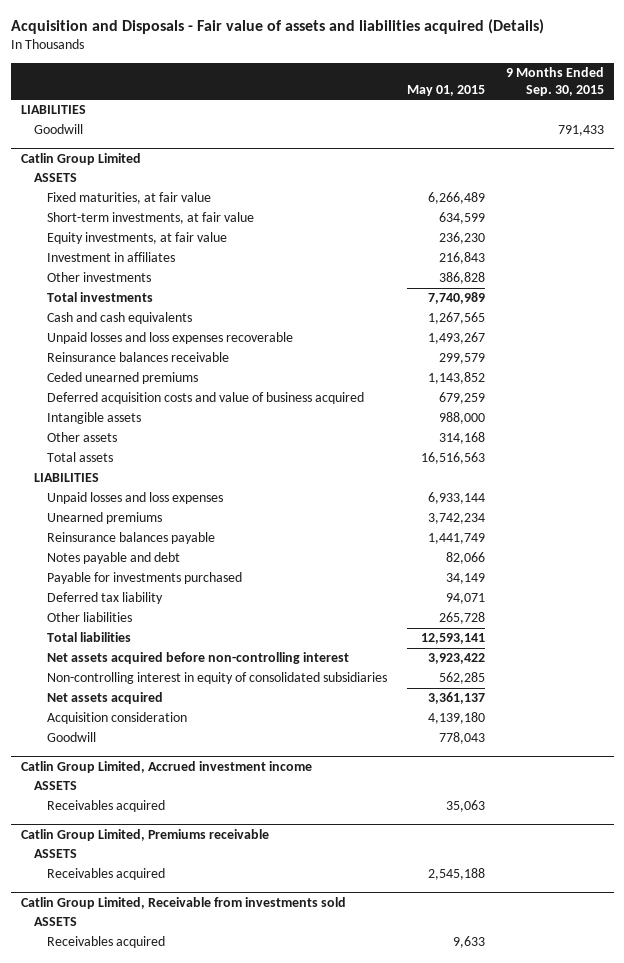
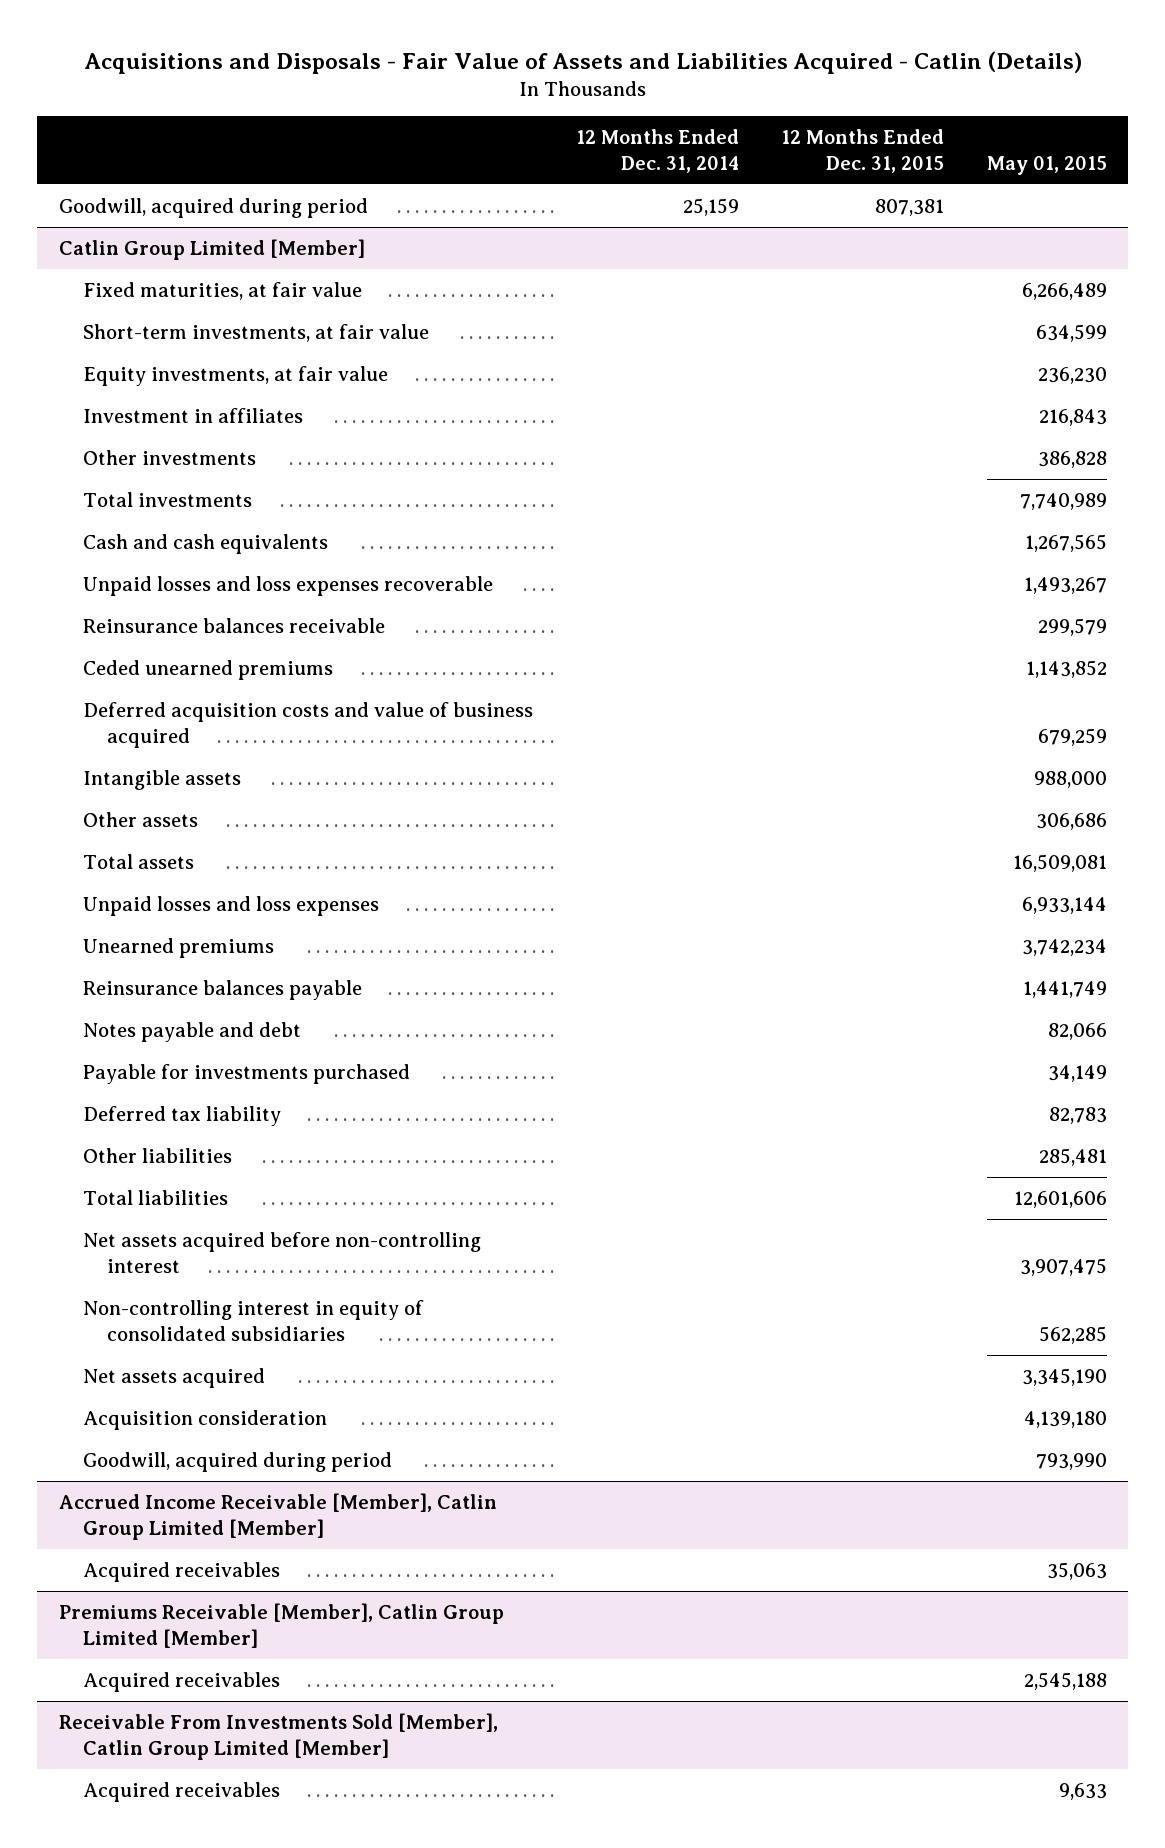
- Acquisition and Disposals - Fair value of assets and liabilities acquired (Details)
+ Acquisitions and Disposals - Fair Value of Assets and Liabilities Acquired - Catlin (Details)
- | May 01, 2015 | 9 Months Ended Sep. 30, 2015
+ | 12 Months Ended Dec. 31, 2014 | 12 Months Ended Dec. 31, 2015 | May 01, 2015
- LIABILITIES
- Goodwill | | 791,433
- Catlin Group Limited
- ASSETS
+ Goodwill, acquired during period | 25,159 | 807,381 |
+ Catlin Group Limited [Member]
- Other assets | 314,168 |
- Total assets | 16,516,563 |
- LIABILITIES
+ Other assets | | | 306,686
+ Total assets | | | 16,509,081
- Deferred tax liability | 94,071 |
- Other liabilities | 265,728 |
- Total liabilities | 12,593,141 |
- Net assets acquired before non-controlling interest | 3,923,422 |
+ Deferred tax liability | | | 82,783
+ Other liabilities | | | 285,481
+ Total liabilities | | | 12,601,606
+ Net assets acquired before non-controlling interest | | | 3,907,475
- Net assets acquired | 3,361,137 |
+ Net assets acquired | | | 3,345,190
- Goodwill | 778,043 |
- Catlin Group Limited, Accrued investment income
- ASSETS
- Receivables acquired | 35,063 |
- Catlin Group Limited, Premiums receivable
- ASSETS
- Receivables acquired | 2,545,188 |
- Catlin Group Limited, Receivable from investments sold
- ASSETS
- Receivables acquired | 9,633 |
+ Goodwill, acquired during period | | | 793,990
+ Accrued Income Receivable [Member], Catlin Group Limited [Member]
+ Acquired receivables | | | 35,063
+ Premiums Receivable [Member], Catlin Group Limited [Member]
+ Acquired receivables | | | 2,545,188
+ Receivable From Investments Sold [Member], Catlin Group Limited [Member]
+ Acquired receivables | | | 9,633

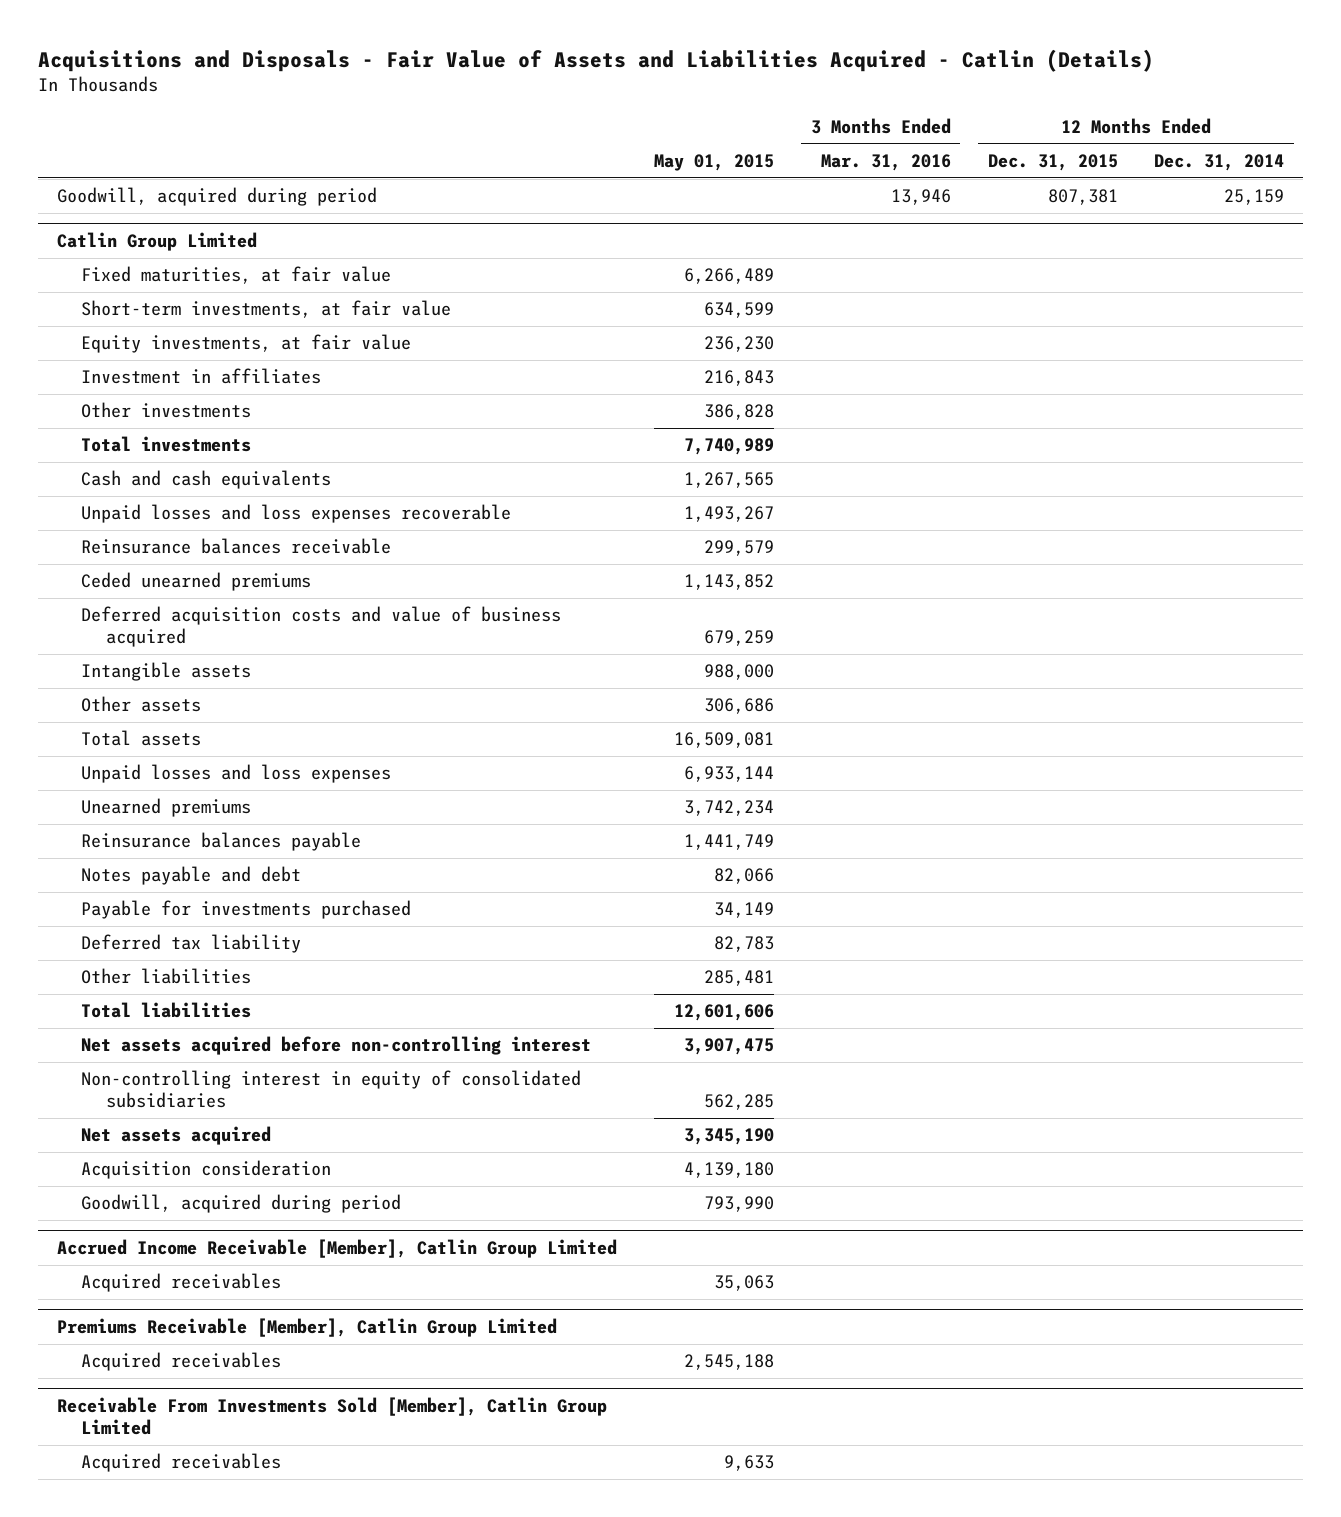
- | 12 Months Ended Dec. 31, 2014 | 12 Months Ended Dec. 31, 2015 | May 01, 2015
+ | May 01, 2015 | 3 Months Ended Mar. 31, 2016 | 12 Months Ended Dec. 31, 2015 | 12 Months Ended Dec. 31, 2014
- Catlin Group Limited [Member]
+ Catlin Group Limited
- Accrued Income Receivable [Member], Catlin Group Limited [Member]
+ Accrued Income Receivable [Member], Catlin Group Limited
- Premiums Receivable [Member], Catlin Group Limited [Member]
+ Premiums Receivable [Member], Catlin Group Limited
- Receivable From Investments Sold [Member], Catlin Group Limited [Member]
+ Receivable From Investments Sold [Member], Catlin Group Limited

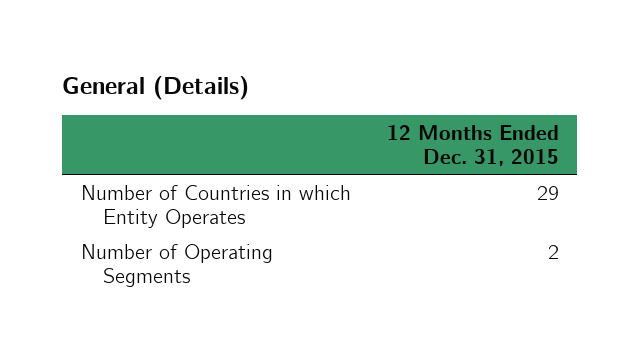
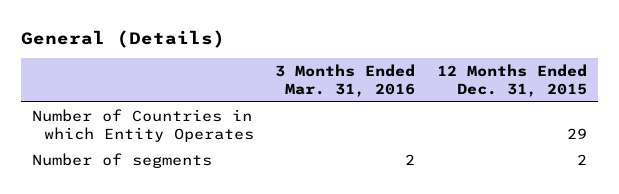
- | 12 Months Ended Dec. 31, 2015
+ | 3 Months Ended Mar. 31, 2016 | 12 Months Ended Dec. 31, 2015
- Number of Operating Segments | 2
+ Number of segments | 2 | 2

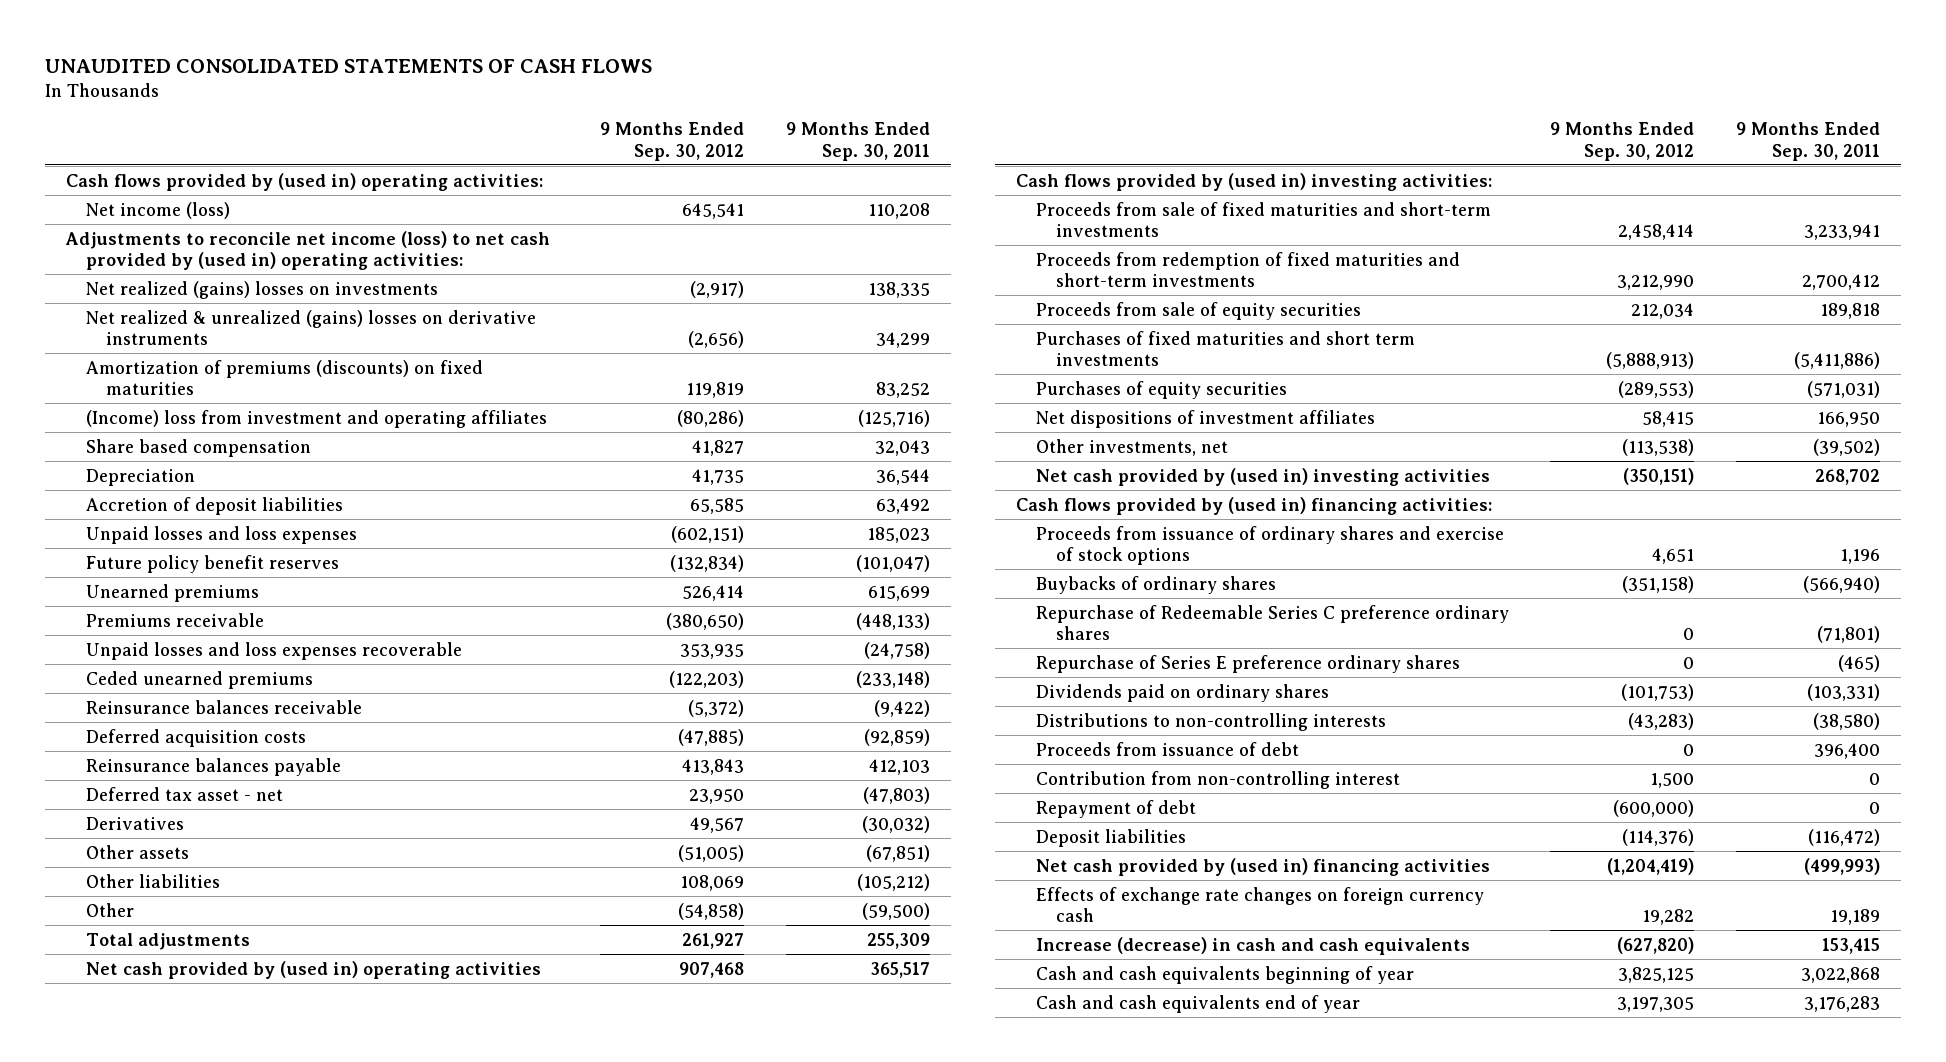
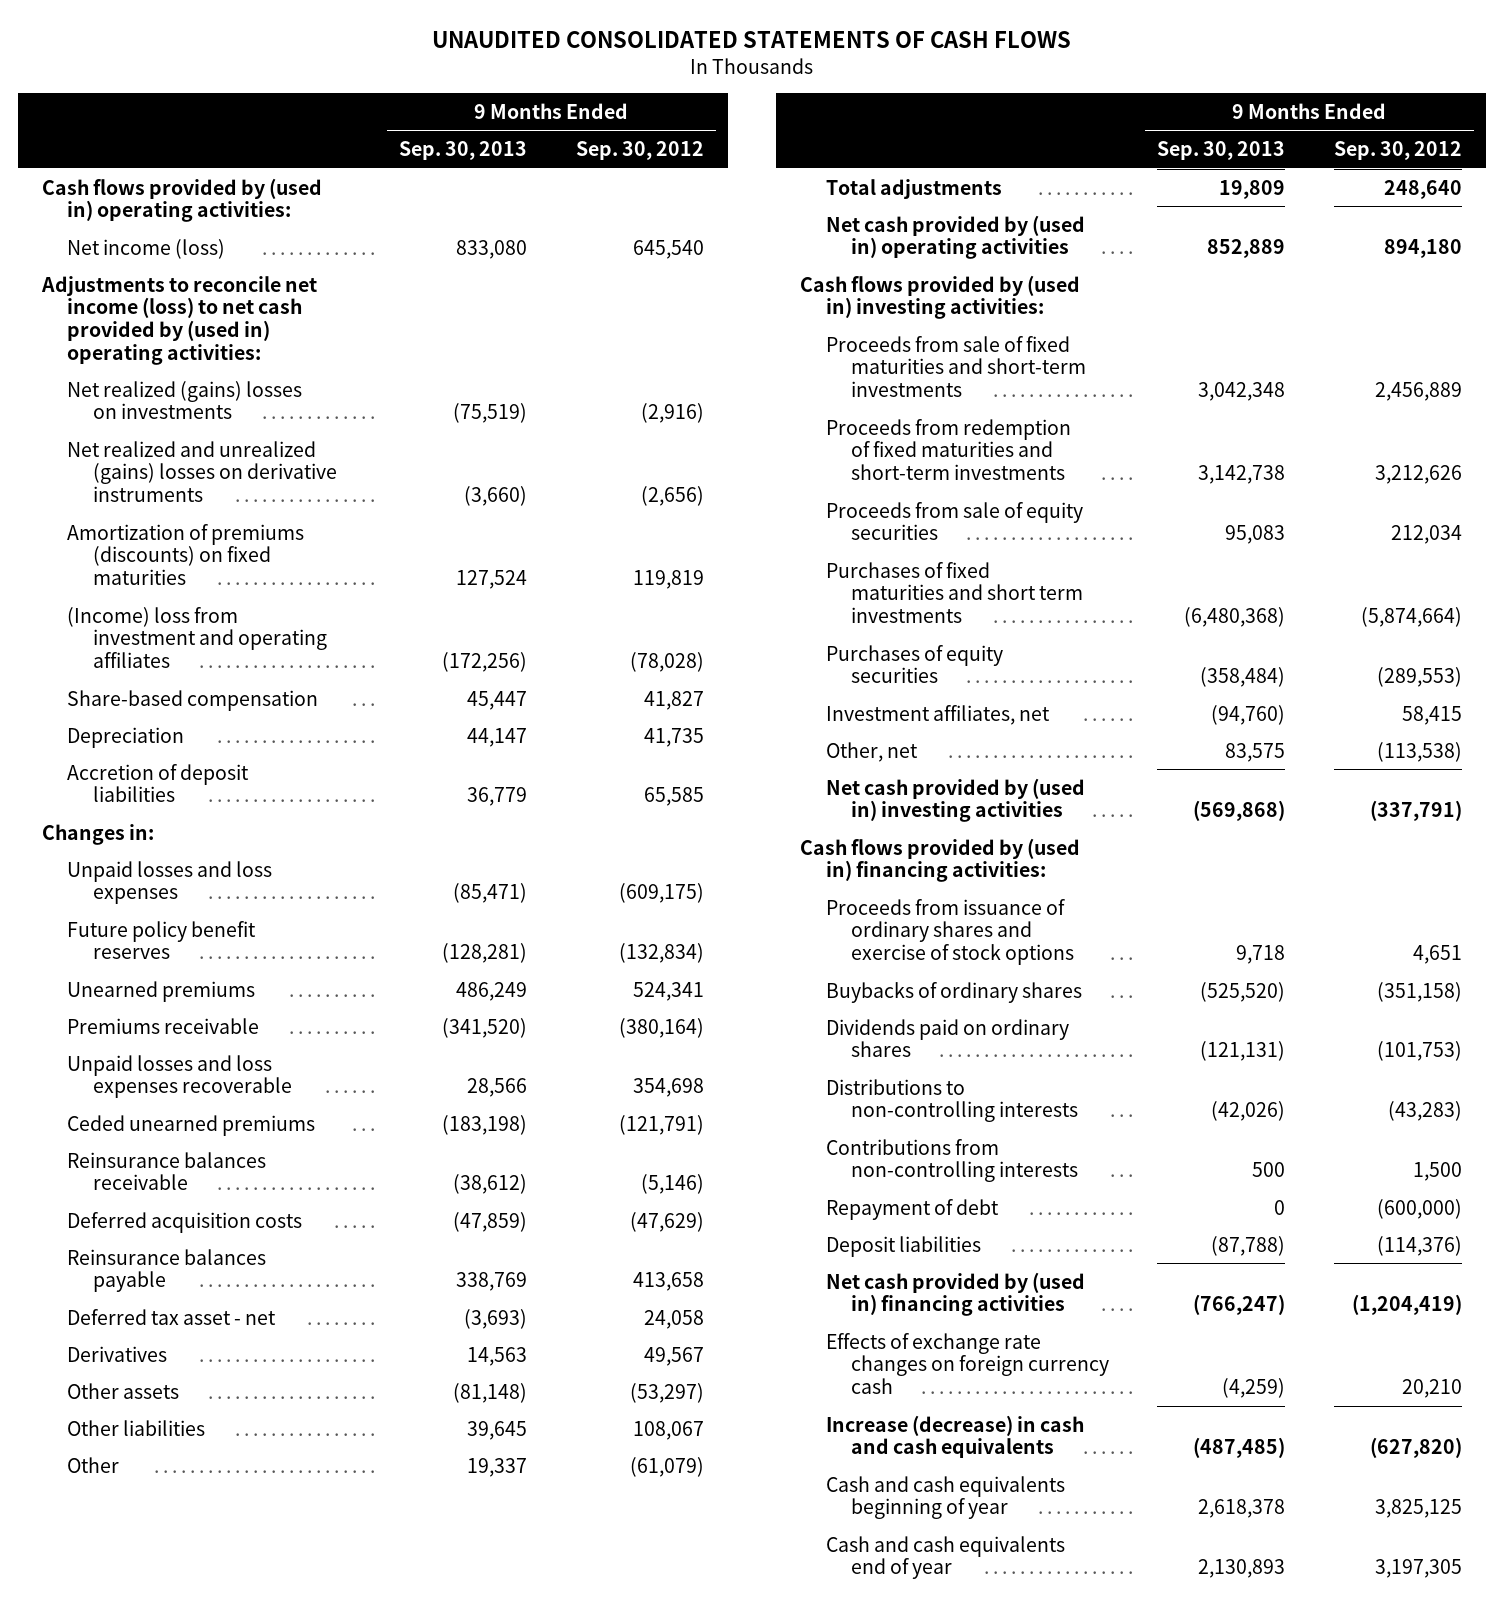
- | 9 Months Ended Sep. 30, 2012 | 9 Months Ended Sep. 30, 2011
+ | 9 Months Ended Sep. 30, 2013 | 9 Months Ended Sep. 30, 2012
- Net income (loss) | 645,541 | 110,208
+ Net income (loss) | 833,080 | 645,540
- Net realized (gains) losses on investments | (2,917) | 138,335
- Net realized & unrealized (gains) losses on derivative instruments | (2,656) | 34,299
+ Net realized (gains) losses on investments | (75,519) | (2,916)
+ Net realized and unrealized (gains) losses on derivative instruments | (3,660) | (2,656)
- (Income) loss from investment and operating affiliates | (80,286) | (125,716)
- Share based compensation | 41,827 | 32,043
+ (Income) loss from investment and operating affiliates | (172,256) | (78,028)
+ Share-based compensation | 45,447 | 41,827
- Unpaid losses and loss expenses | (602,151) | 185,023
+ Changes in:
+ Unpaid losses and loss expenses | (85,471) | (609,175)
- Unearned premiums | 526,414 | 615,699
- Premiums receivable | (380,650) | (448,133)
- Unpaid losses and loss expenses recoverable | 353,935 | (24,758)
- Ceded unearned premiums | (122,203) | (233,148)
- Reinsurance balances receivable | (5,372) | (9,422)
- Deferred acquisition costs | (47,885) | (92,859)
- Reinsurance balances payable | 413,843 | 412,103
- Deferred tax asset - net | 23,950 | (47,803)
+ Unearned premiums | 486,249 | 524,341
+ Premiums receivable | (341,520) | (380,164)
+ Unpaid losses and loss expenses recoverable | 28,566 | 354,698
+ Ceded unearned premiums | (183,198) | (121,791)
+ Reinsurance balances receivable | (38,612) | (5,146)
+ Deferred acquisition costs | (47,859) | (47,629)
+ Reinsurance balances payable | 338,769 | 413,658
+ Deferred tax asset - net | (3,693) | 24,058
- Other assets | (51,005) | (67,851)
- Other liabilities | 108,069 | (105,212)
- Other | (54,858) | (59,500)
- Total adjustments | 261,927 | 255,309
- Net cash provided by (used in) operating activities | 907,468 | 365,517
+ Other assets | (81,148) | (53,297)
+ Other liabilities | 39,645 | 108,067
+ Other | 19,337 | (61,079)
+ Total adjustments | 19,809 | 248,640
+ Net cash provided by (used in) operating activities | 852,889 | 894,180
- Proceeds from sale of fixed maturities and short-term investments | 2,458,414 | 3,233,941
- Proceeds from redemption of fixed maturities and short-term investments | 3,212,990 | 2,700,412
+ Proceeds from sale of fixed maturities and short-term investments | 3,042,348 | 2,456,889
+ Proceeds from redemption of fixed maturities and short-term investments | 3,142,738 | 3,212,626
- Purchases of fixed maturities and short term investments | (5,888,913) | (5,411,886)
+ Purchases of fixed maturities and short term investments | (6,480,368) | (5,874,664)
- Net dispositions of investment affiliates | 58,415 | 166,950
- Other investments, net | (113,538) | (39,502)
- Net cash provided by (used in) investing activities | (350,151) | 268,702
+ Investment affiliates, net | (94,760) | 58,415
+ Other, net | 83,575 | (113,538)
+ Net cash provided by (used in) investing activities | (569,868) | (337,791)
- Repurchase of Redeemable Series C preference ordinary shares | 0 | (71,801)
- Repurchase of Series E preference ordinary shares | 0 | (465)
- Proceeds from issuance of debt | 0 | 396,400
- Contribution from non-controlling interest | 1,500 | 0
+ Contributions from non-controlling interests | 500 | 1,500
- Effects of exchange rate changes on foreign currency cash | 19,282 | 19,189
+ Effects of exchange rate changes on foreign currency cash | (4,259) | 20,210

